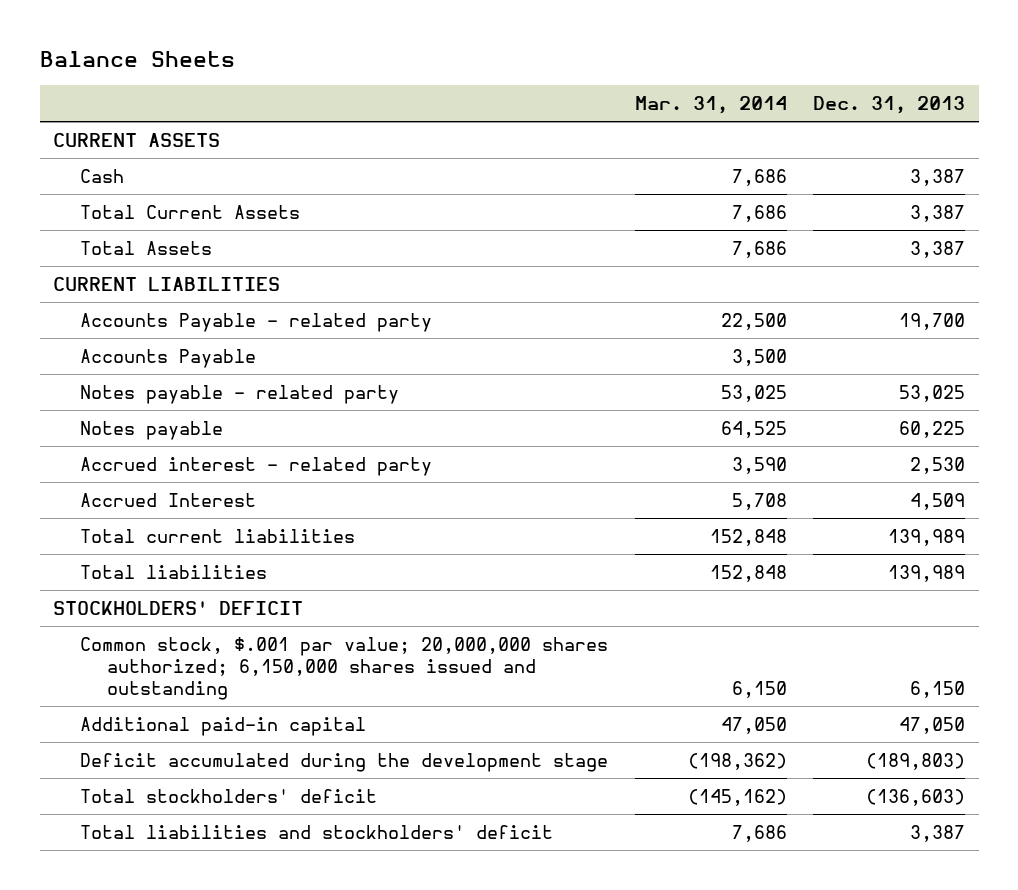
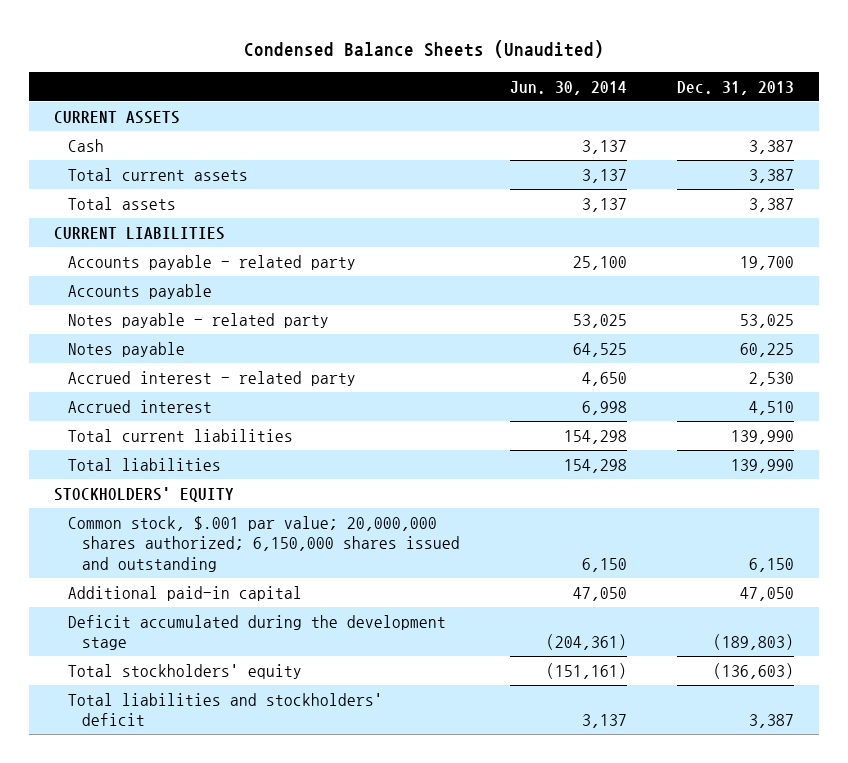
- Balance Sheets
+ Condensed Balance Sheets (Unaudited)
- | Mar. 31, 2014 | Dec. 31, 2013
+ | Jun. 30, 2014 | Dec. 31, 2013
- Total Current Assets | 7,686 | 3,387
- Total Assets | 7,686 | 3,387
+ Total current assets | 3,137 | 3,387
+ Total assets | 3,137 | 3,387
- Accounts Payable - related party | 22,500 | 19,700
- Accounts Payable | 3,500 |
+ Accounts payable - related party | 25,100 | 19,700
+ Accounts payable
- Accrued Interest | 5,708 | 4,509
- Total current liabilities | 152,848 | 139,989
- Total liabilities | 152,848 | 139,989
- STOCKHOLDERS' DEFICIT
+ Accrued interest | 6,998 | 4,510
+ Total current liabilities | 154,298 | 139,990
+ Total liabilities | 154,298 | 139,990
+ STOCKHOLDERS' EQUITY
- Total stockholders' deficit | (145,162) | (136,603)
+ Total stockholders' equity | (151,161) | (136,603)

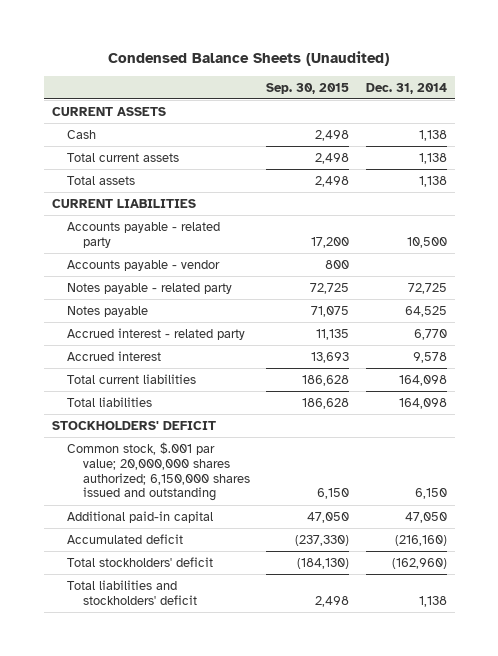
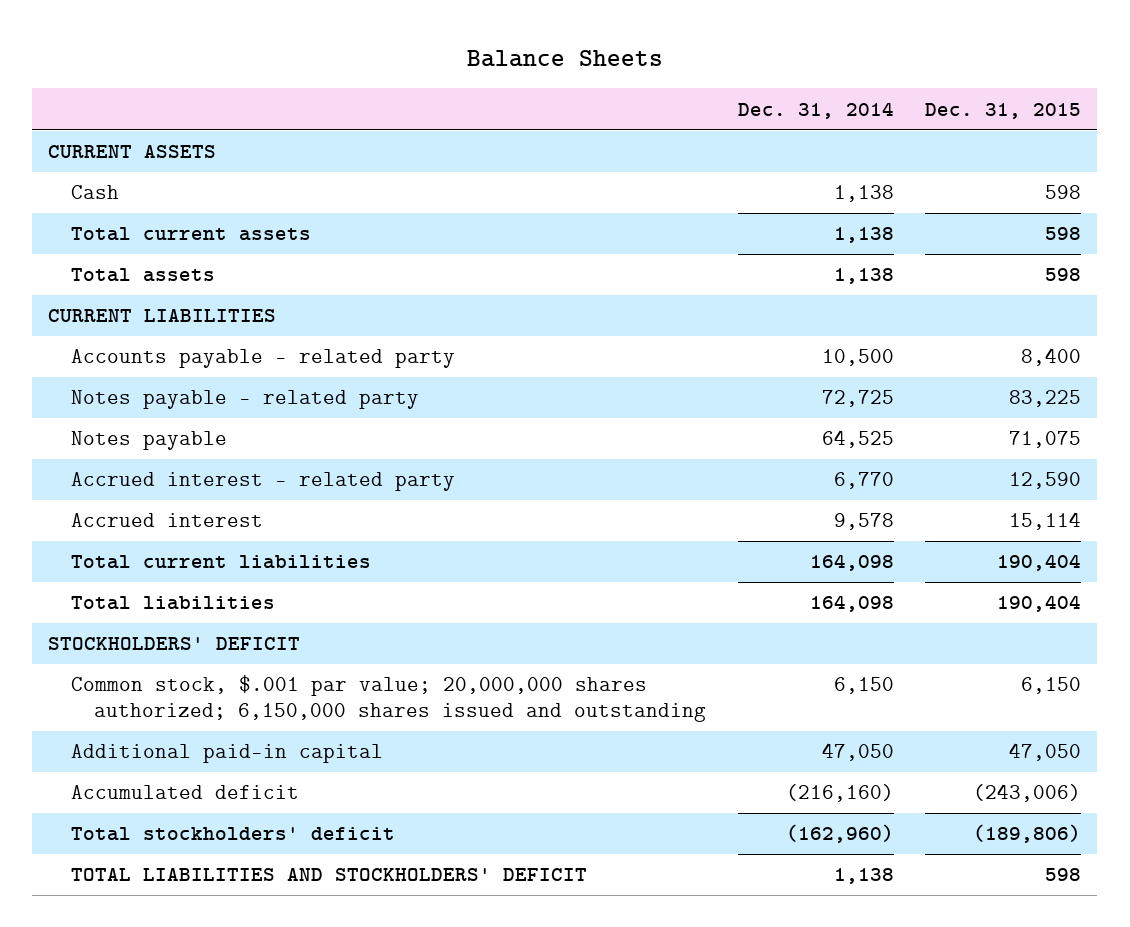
- Condensed Balance Sheets (Unaudited)
+ Balance Sheets
- | Sep. 30, 2015 | Dec. 31, 2014
+ | Dec. 31, 2014 | Dec. 31, 2015
- Accounts payable - vendor | 800 |
- Total liabilities and stockholders' deficit | 2,498 | 1,138
+ TOTAL LIABILITIES AND STOCKHOLDERS' DEFICIT | 1,138 | 598

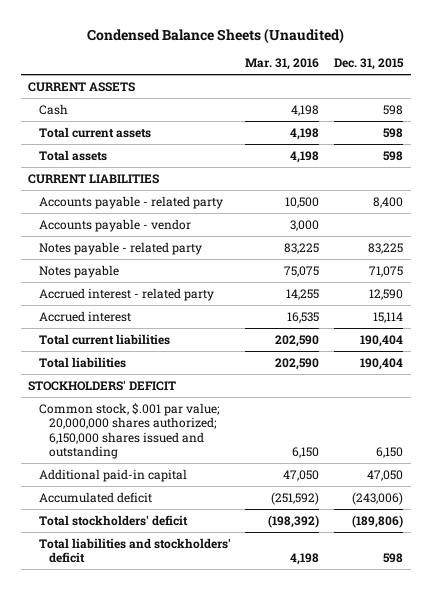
- Balance Sheets
+ Condensed Balance Sheets (Unaudited)
- | Dec. 31, 2014 | Dec. 31, 2015
+ | Mar. 31, 2016 | Dec. 31, 2015
+ Accounts payable - vendor | 3,000 |
- TOTAL LIABILITIES AND STOCKHOLDERS' DEFICIT | 1,138 | 598
+ Total liabilities and stockholders' deficit | 4,198 | 598

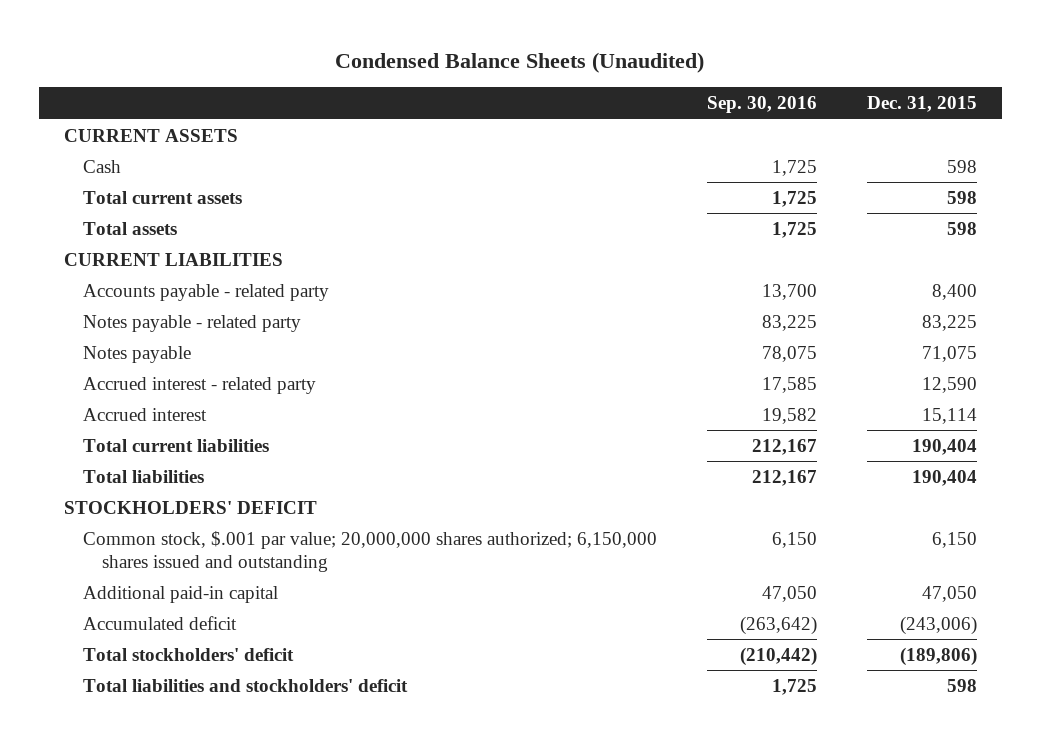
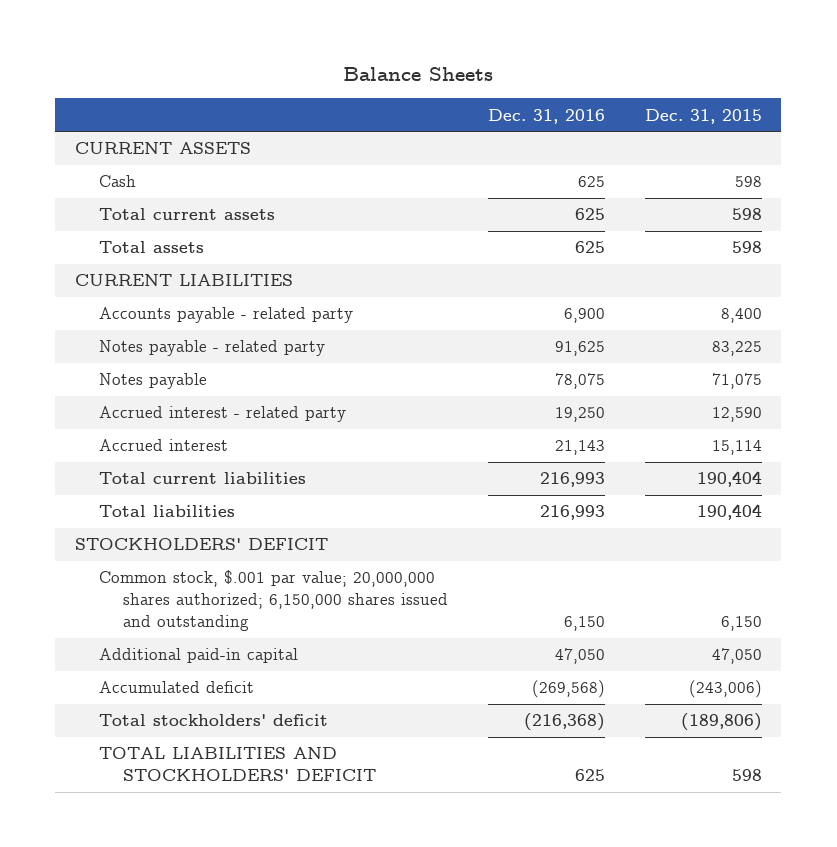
- Condensed Balance Sheets (Unaudited)
+ Balance Sheets
- | Sep. 30, 2016 | Dec. 31, 2015
+ | Dec. 31, 2016 | Dec. 31, 2015
- Total liabilities and stockholders' deficit | 1,725 | 598
+ TOTAL LIABILITIES AND STOCKHOLDERS' DEFICIT | 625 | 598

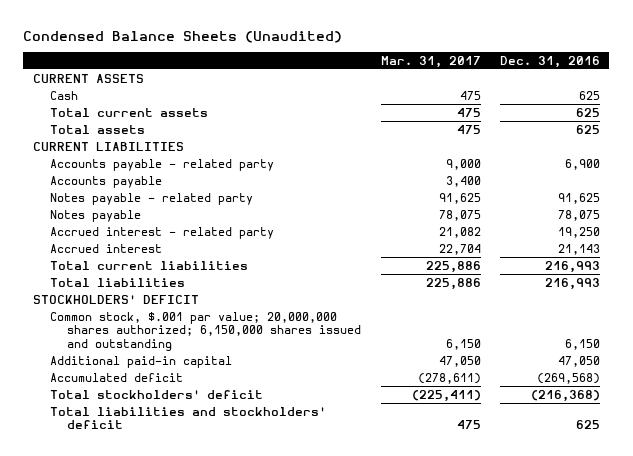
- Balance Sheets
+ Condensed Balance Sheets (Unaudited)
- | Dec. 31, 2016 | Dec. 31, 2015
+ | Mar. 31, 2017 | Dec. 31, 2016
+ Accounts payable | 3,400 |
- TOTAL LIABILITIES AND STOCKHOLDERS' DEFICIT | 625 | 598
+ Total liabilities and stockholders' deficit | 475 | 625

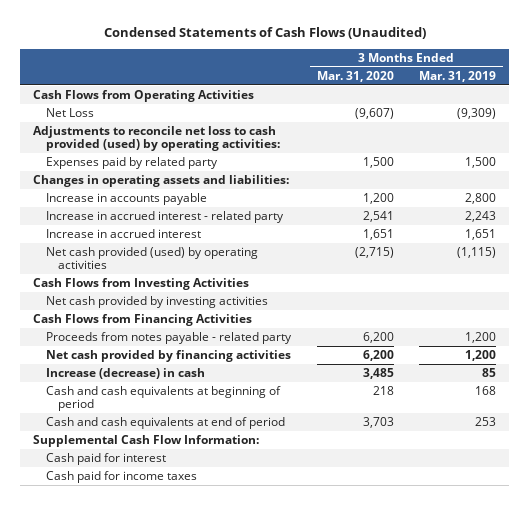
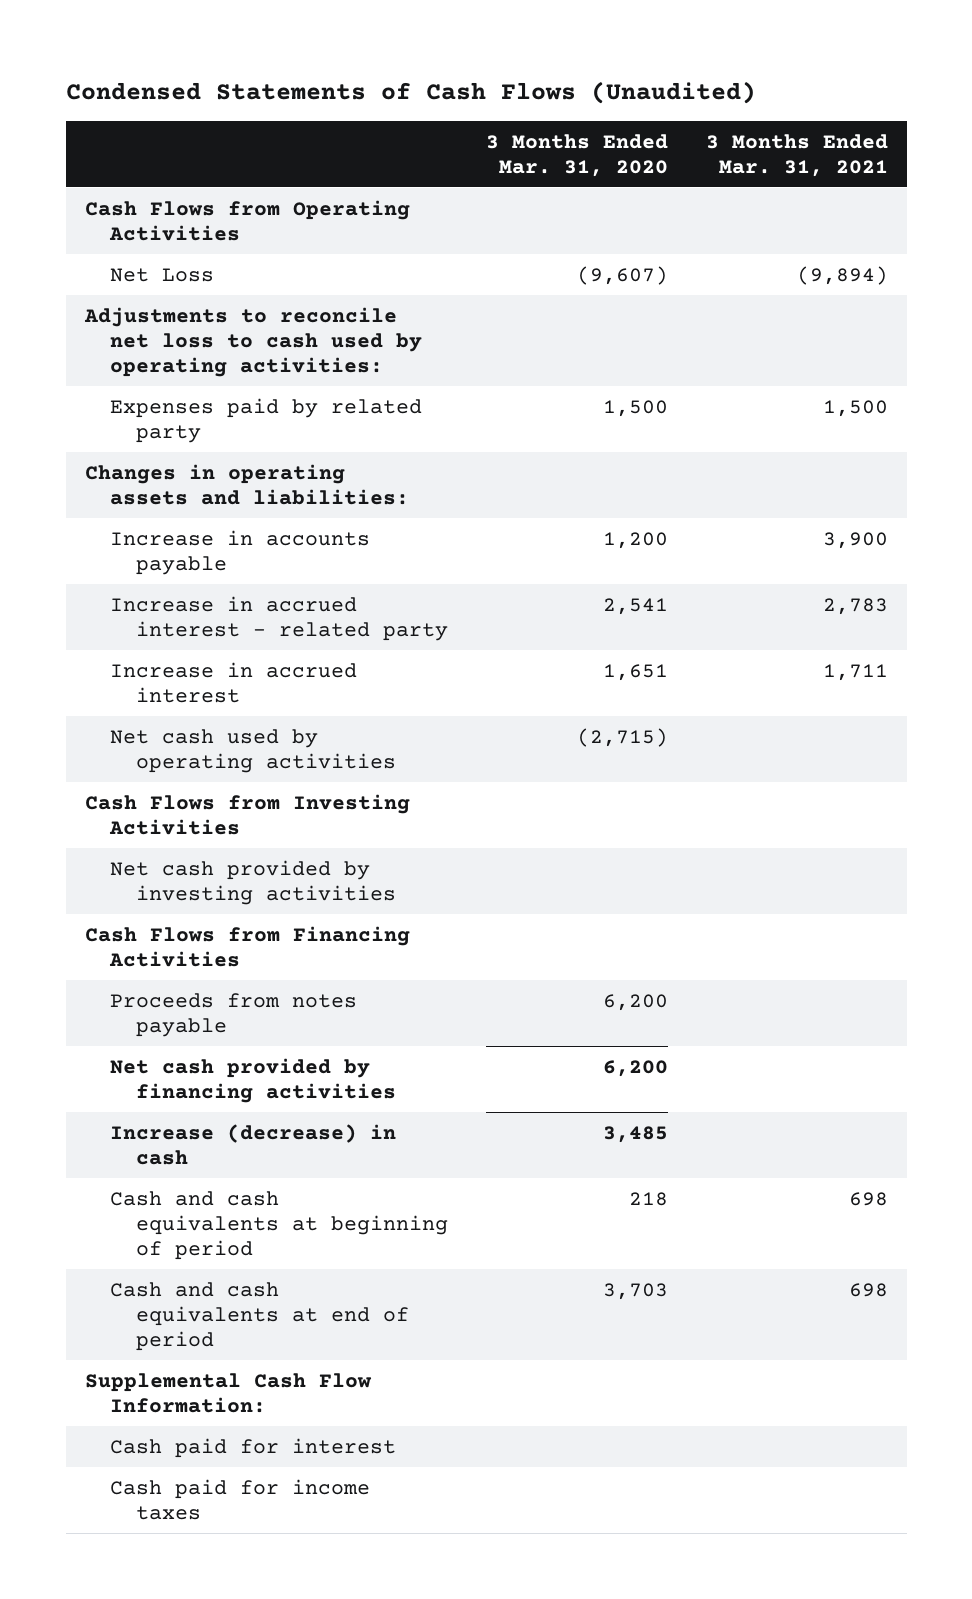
- | 3 Months Ended Mar. 31, 2020 | 3 Months Ended Mar. 31, 2019
+ | 3 Months Ended Mar. 31, 2020 | 3 Months Ended Mar. 31, 2021
- Adjustments to reconcile net loss to cash provided (used) by operating activities:
+ Adjustments to reconcile net loss to cash used by operating activities:
- Net cash provided (used) by operating activities | (2,715) | (1,115)
+ Net cash used by operating activities | (2,715) |
- Proceeds from notes payable - related party | 6,200 | 1,200
+ Proceeds from notes payable | 6,200 |

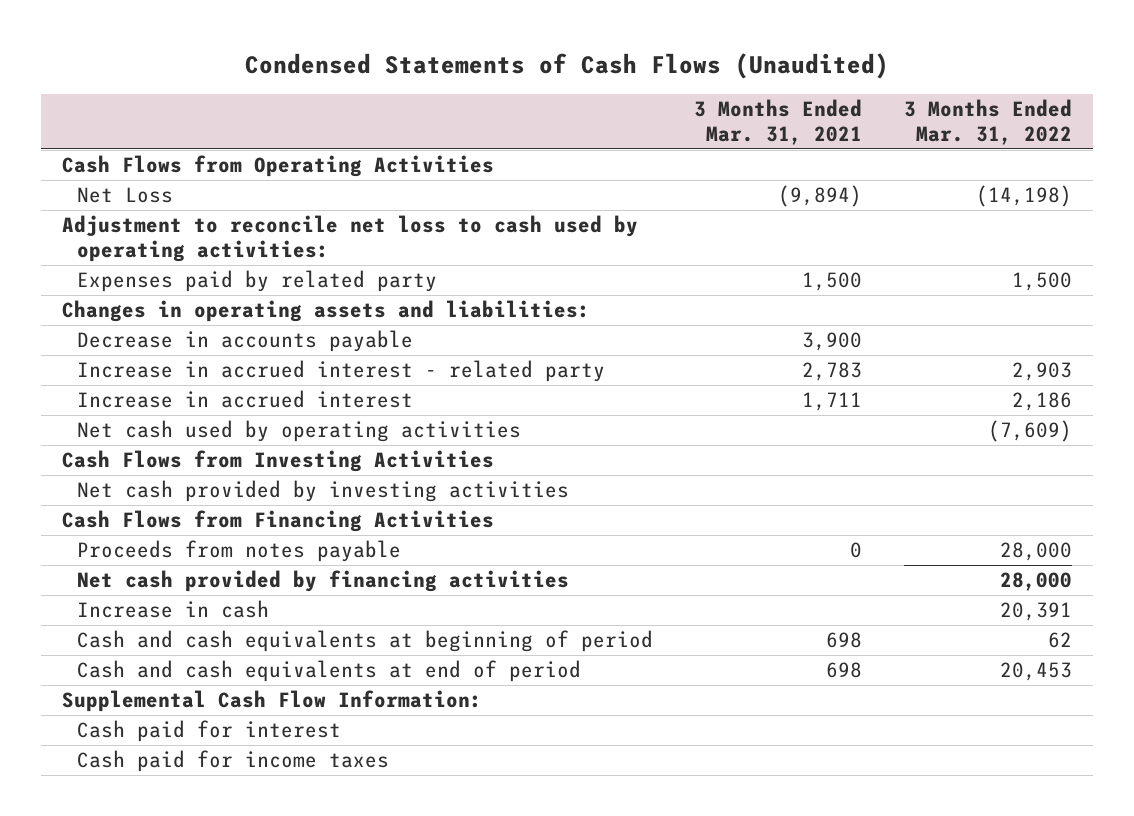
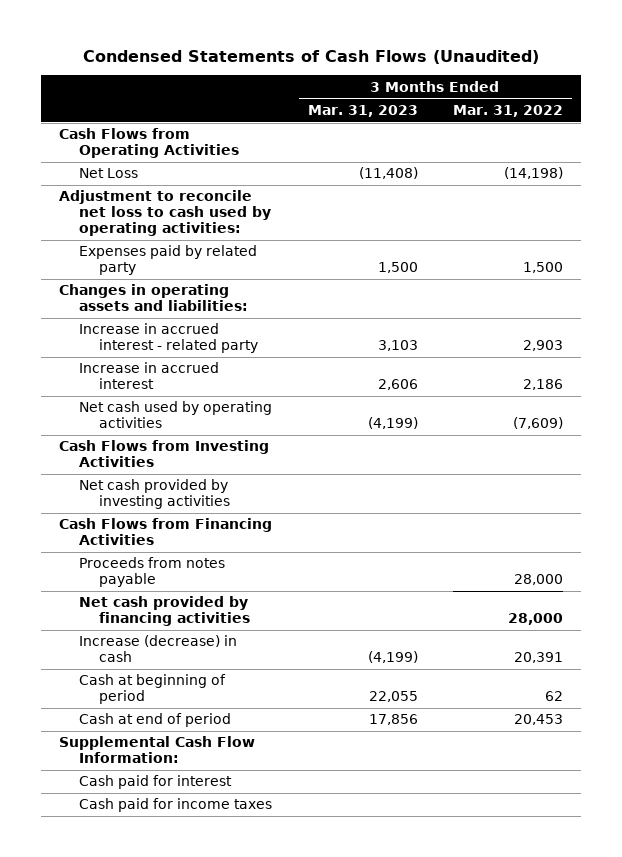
- | 3 Months Ended Mar. 31, 2021 | 3 Months Ended Mar. 31, 2022
+ | 3 Months Ended Mar. 31, 2023 | 3 Months Ended Mar. 31, 2022
- Decrease in accounts payable | 3,900 |
- Increase in cash | | 20,391
- Cash and cash equivalents at beginning of period | 698 | 62
- Cash and cash equivalents at end of period | 698 | 20,453
+ Increase (decrease) in cash | (4,199) | 20,391
+ Cash at beginning of period | 22,055 | 62
+ Cash at end of period | 17,856 | 20,453

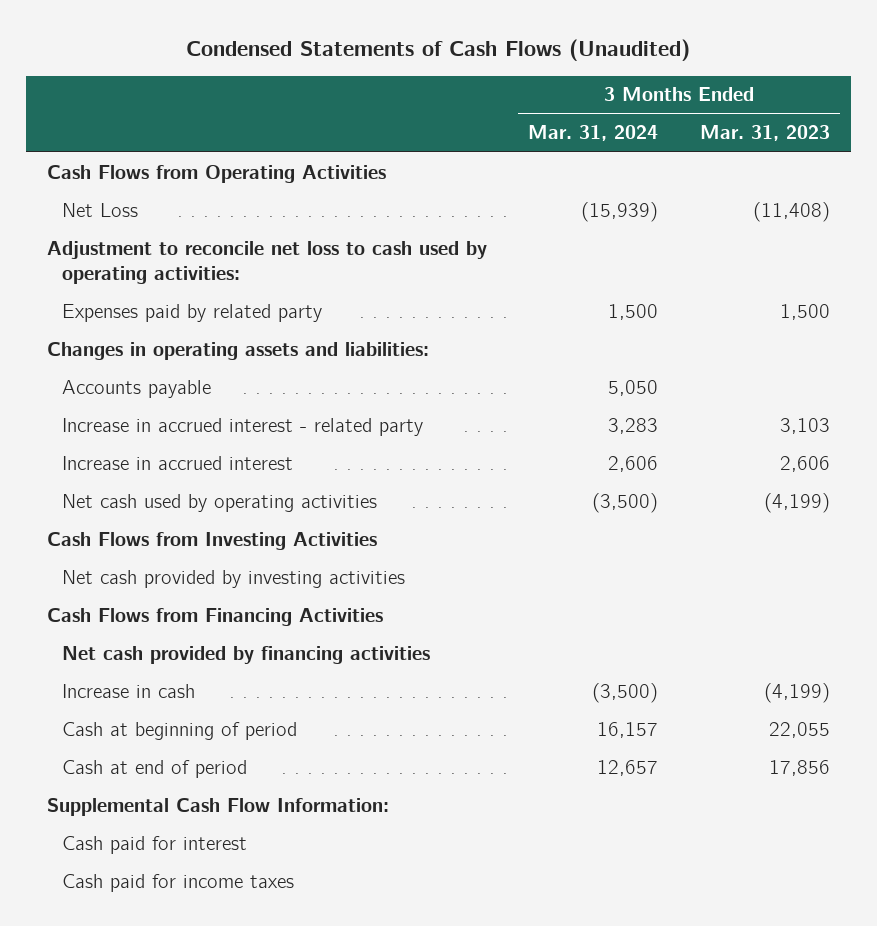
- | 3 Months Ended Mar. 31, 2023 | 3 Months Ended Mar. 31, 2022
+ | 3 Months Ended Mar. 31, 2024 | 3 Months Ended Mar. 31, 2023
+ Accounts payable | 5,050 |
- Proceeds from notes payable | | 28,000
- Increase (decrease) in cash | (4,199) | 20,391
+ Increase in cash | (3,500) | (4,199)

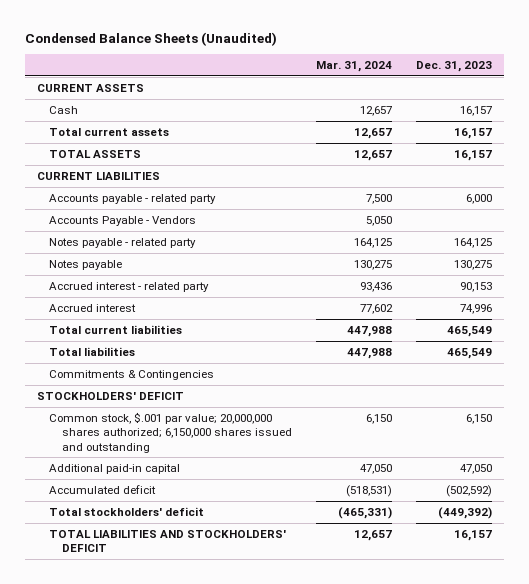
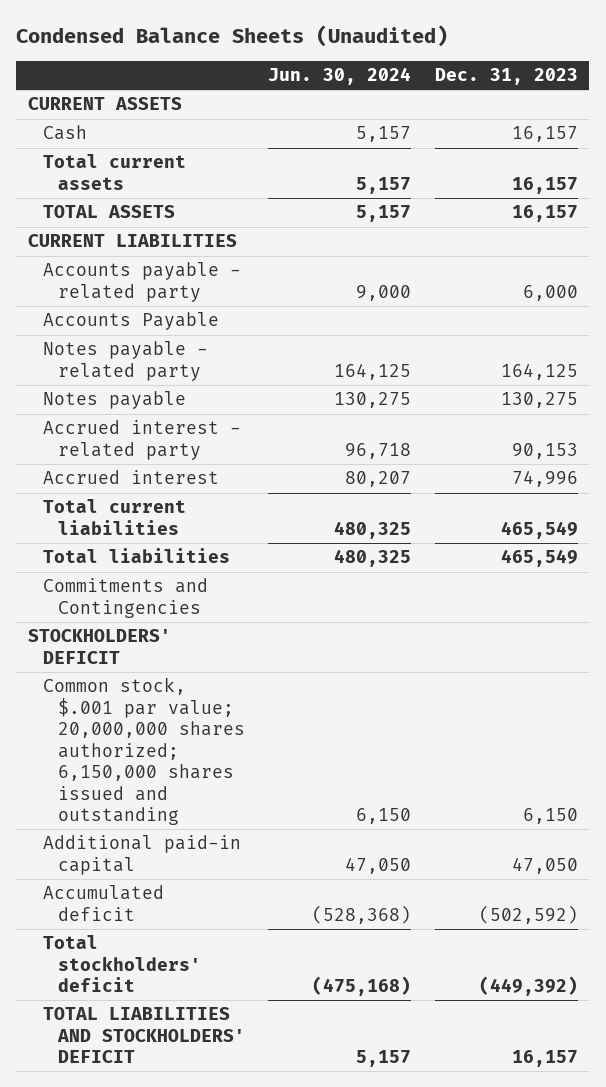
- | Mar. 31, 2024 | Dec. 31, 2023
+ | Jun. 30, 2024 | Dec. 31, 2023
- Accounts Payable - Vendors | 5,050 |
+ Accounts Payable
- Commitments & Contingencies
+ Commitments and Contingencies

